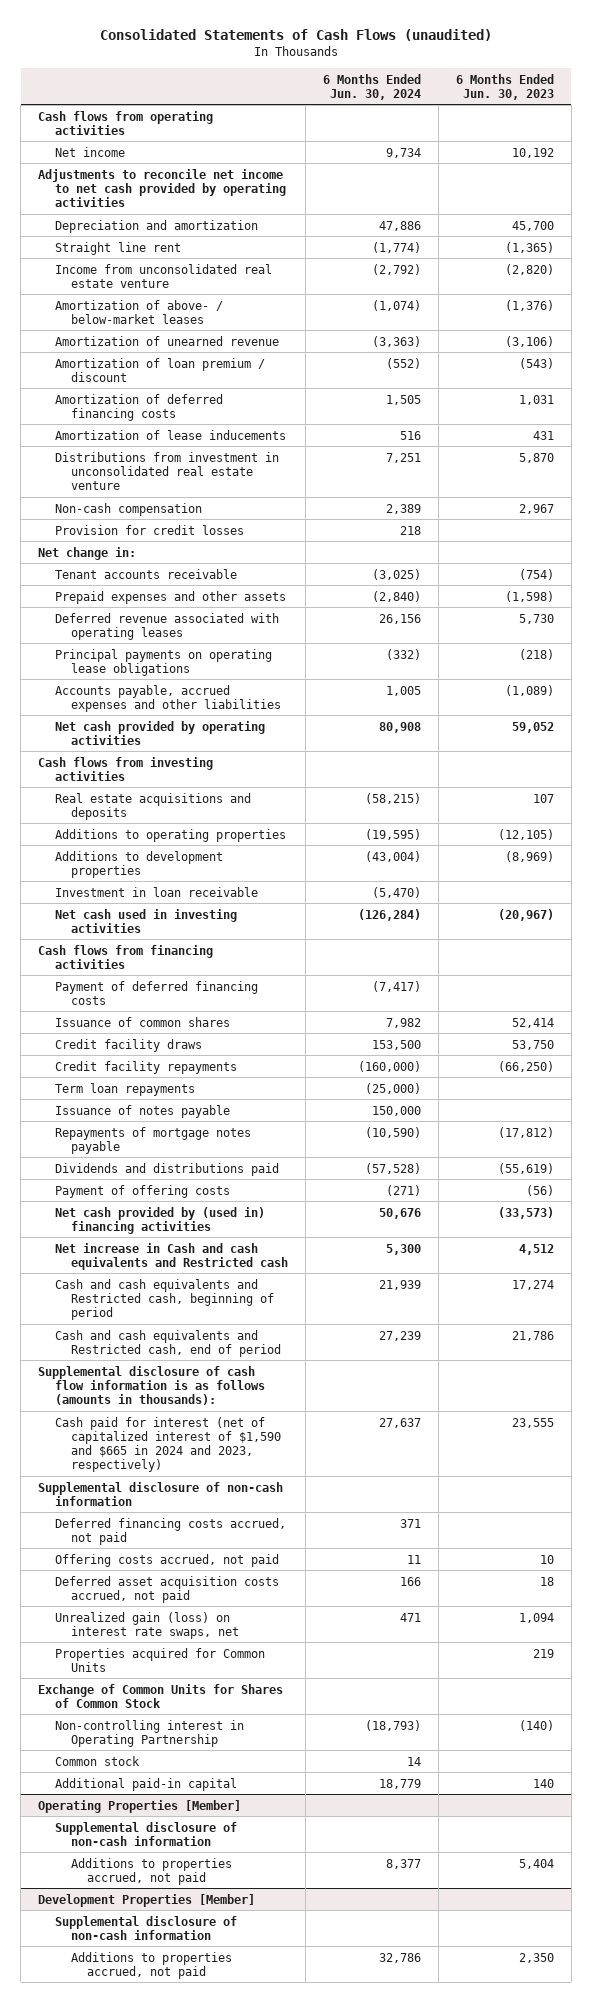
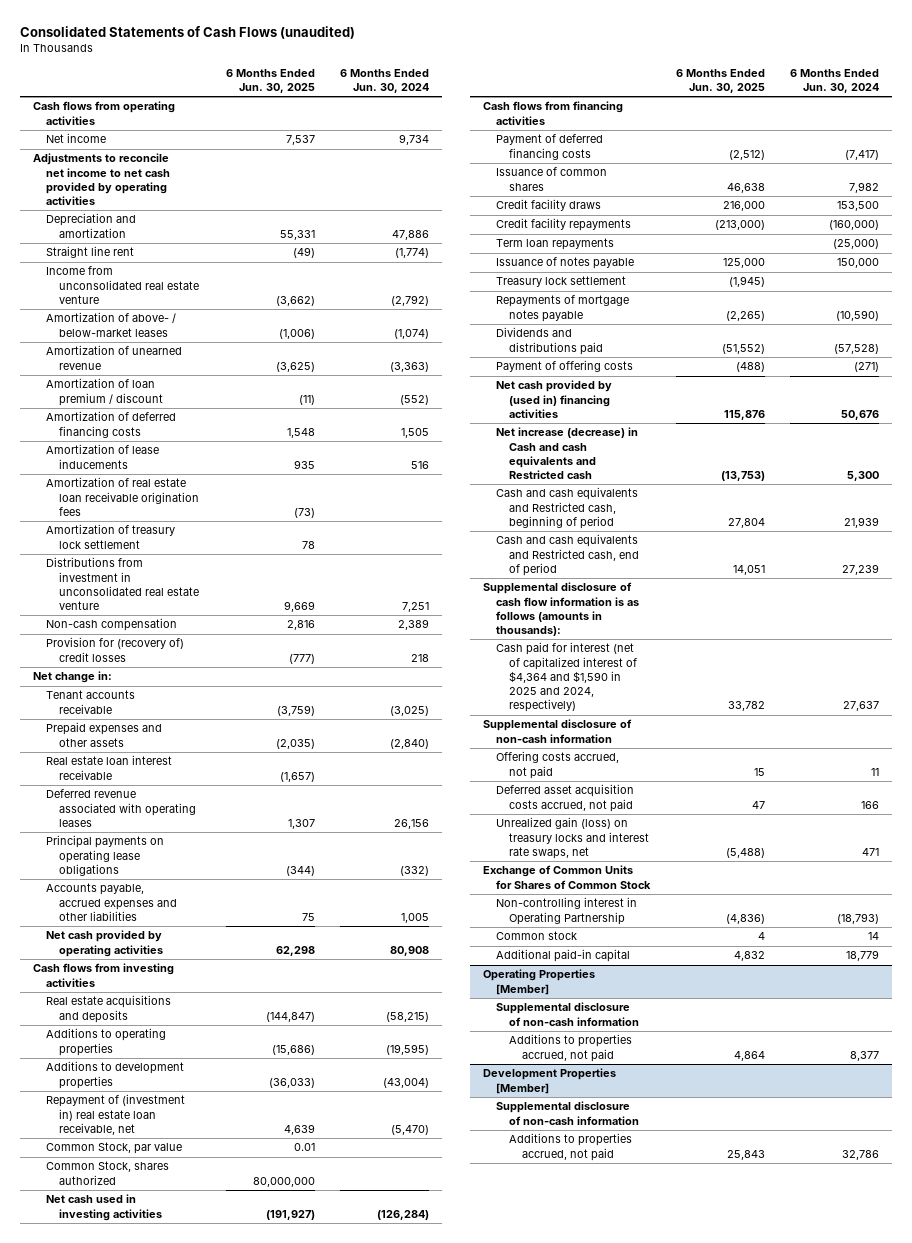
- | 6 Months Ended Jun. 30, 2024 | 6 Months Ended Jun. 30, 2023
+ | 6 Months Ended Jun. 30, 2025 | 6 Months Ended Jun. 30, 2024
+ Amortization of real estate loan receivable origination fees | (73) |
+ Amortization of treasury lock settlement | 78 |
- Provision for credit losses | 218 |
+ Provision for (recovery of) credit losses | (777) | 218
+ Real estate loan interest receivable | (1,657) |
- Investment in loan receivable | (5,470) |
+ Repayment of (investment in) real estate loan receivable, net | 4,639 | (5,470)
+ Common Stock, par value | 0.01 |
+ Common Stock, shares authorized | 80,000,000 |
+ Treasury lock settlement | (1,945) |
- Net increase in Cash and cash equivalents and Restricted cash | 5,300 | 4,512
+ Net increase (decrease) in Cash and cash equivalents and Restricted cash | (13,753) | 5,300
- Cash paid for interest (net of capitalized interest of $1,590 and $665 in 2024 and 2023, respectively) | 27,637 | 23,555
+ Cash paid for interest (net of capitalized interest of $4,364 and $1,590 in 2025 and 2024, respectively) | 33,782 | 27,637
- Deferred financing costs accrued, not paid | 371 |
- Unrealized gain (loss) on interest rate swaps, net | 471 | 1,094
- Properties acquired for Common Units | | 219
+ Unrealized gain (loss) on treasury locks and interest rate swaps, net | (5,488) | 471

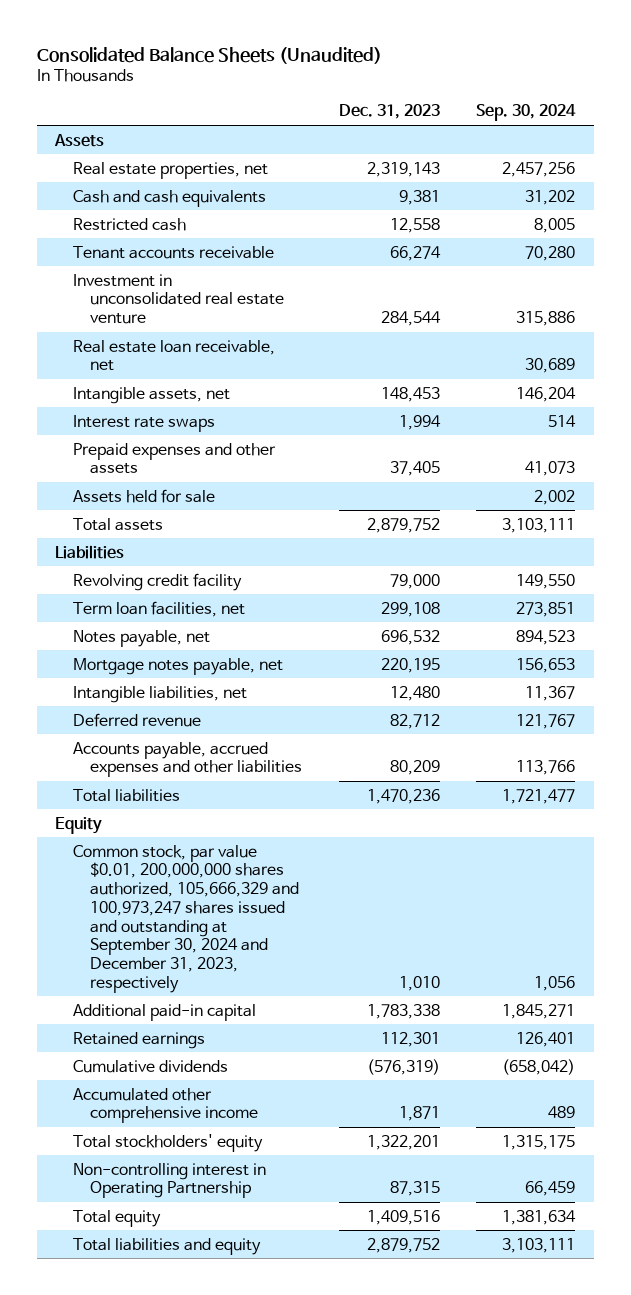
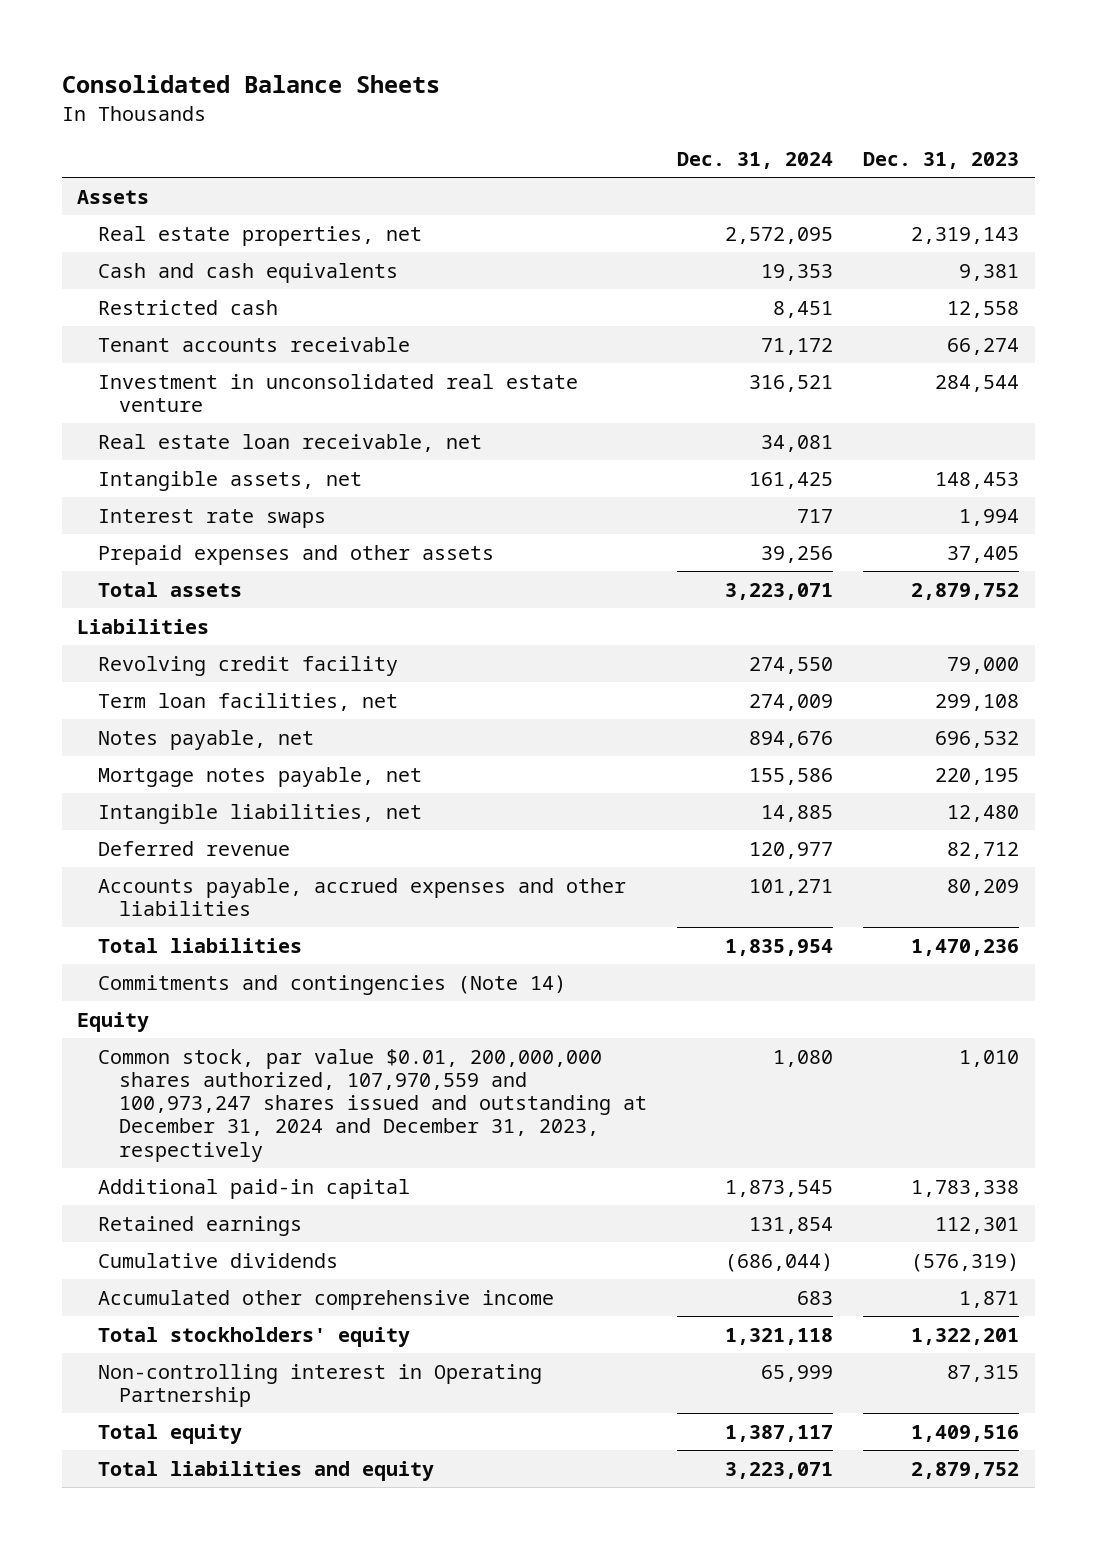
- Consolidated Balance Sheets (Unaudited)
+ Consolidated Balance Sheets
- | Dec. 31, 2023 | Sep. 30, 2024
+ | Dec. 31, 2024 | Dec. 31, 2023
- Assets held for sale | | 2,002
+ Commitments and contingencies (Note 14)
- Common stock, par value $0.01, 200,000,000 shares authorized, 105,666,329 and 100,973,247 shares issued and outstanding at September 30, 2024 and December 31, 2023, respectively | 1,010 | 1,056
+ Common stock, par value $0.01, 200,000,000 shares authorized, 107,970,559 and 100,973,247 shares issued and outstanding at December 31, 2024 and December 31, 2023, respectively | 1,080 | 1,010

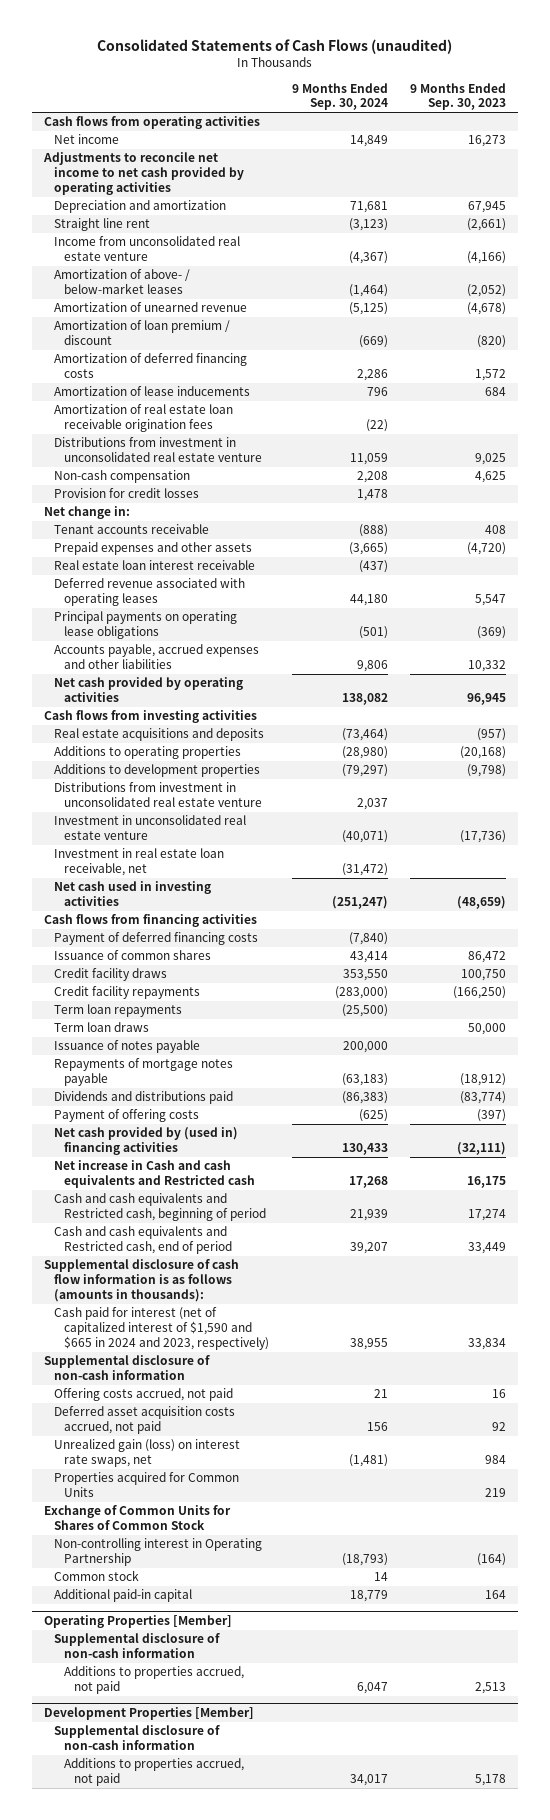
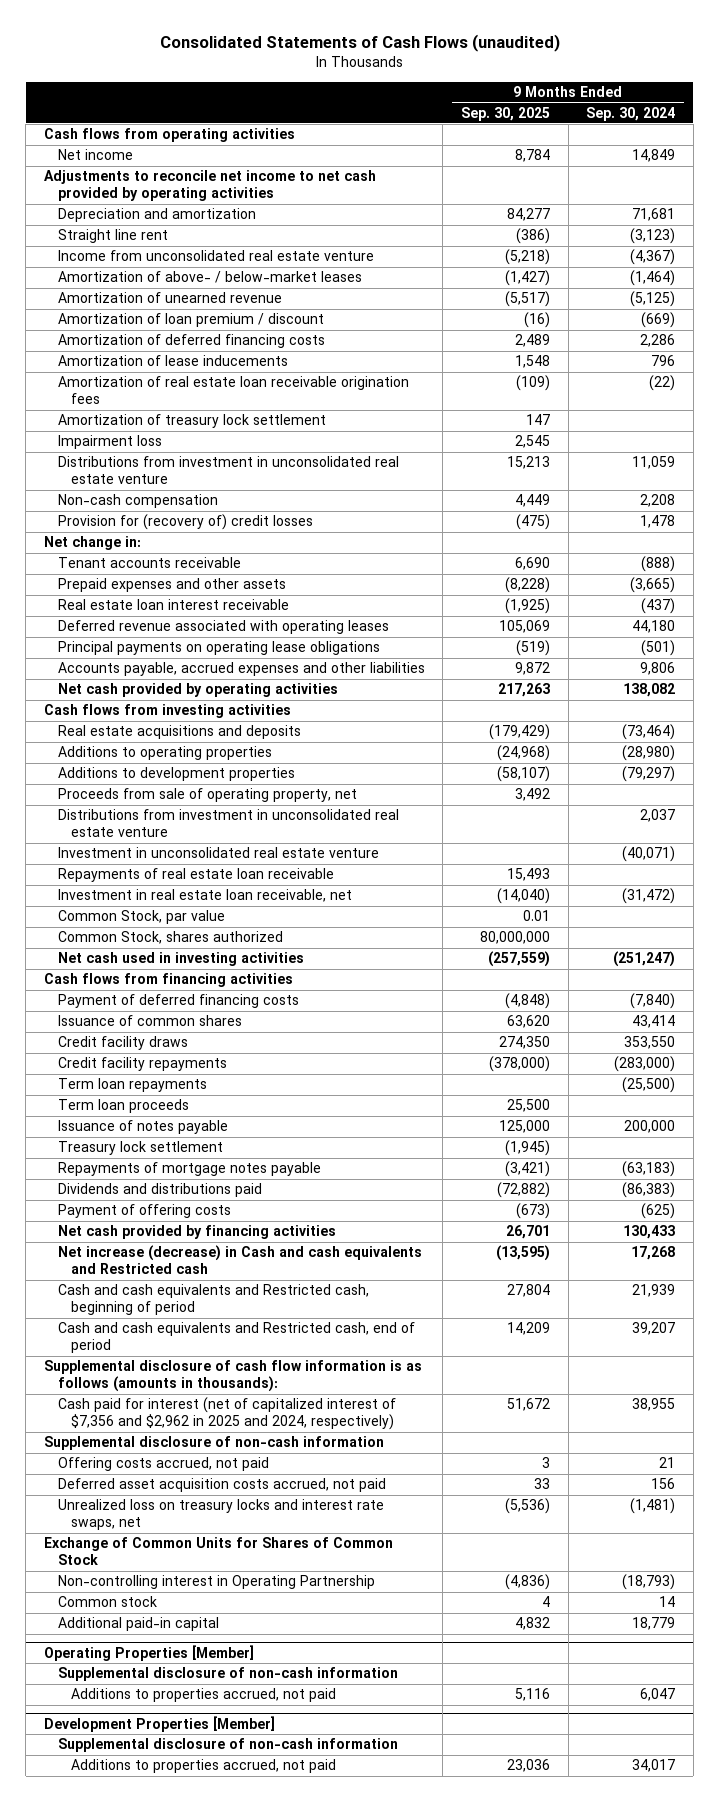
- | 9 Months Ended Sep. 30, 2024 | 9 Months Ended Sep. 30, 2023
+ | 9 Months Ended Sep. 30, 2025 | 9 Months Ended Sep. 30, 2024
+ Amortization of treasury lock settlement | 147 |
+ Impairment loss | 2,545 |
- Provision for credit losses | 1,478 |
+ Provision for (recovery of) credit losses | (475) | 1,478
+ Proceeds from sale of operating property, net | 3,492 |
+ Repayments of real estate loan receivable | 15,493 |
+ Common Stock, par value | 0.01 |
+ Common Stock, shares authorized | 80,000,000 |
- Term loan draws | | 50,000
+ Term loan proceeds | 25,500 |
+ Treasury lock settlement | (1,945) |
- Net cash provided by (used in) financing activities | 130,433 | (32,111)
- Net increase in Cash and cash equivalents and Restricted cash | 17,268 | 16,175
+ Net cash provided by financing activities | 26,701 | 130,433
+ Net increase (decrease) in Cash and cash equivalents and Restricted cash | (13,595) | 17,268
- Cash paid for interest (net of capitalized interest of $1,590 and $665 in 2024 and 2023, respectively) | 38,955 | 33,834
+ Cash paid for interest (net of capitalized interest of $7,356 and $2,962 in 2025 and 2024, respectively) | 51,672 | 38,955
- Unrealized gain (loss) on interest rate swaps, net | (1,481) | 984
- Properties acquired for Common Units | | 219
+ Unrealized loss on treasury locks and interest rate swaps, net | (5,536) | (1,481)

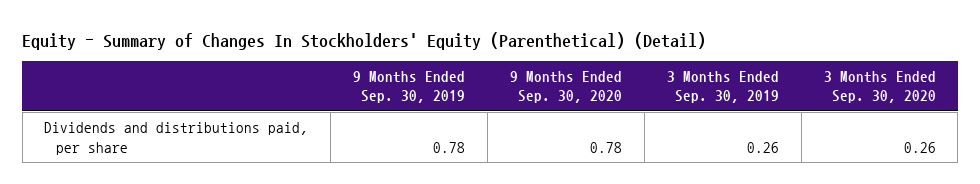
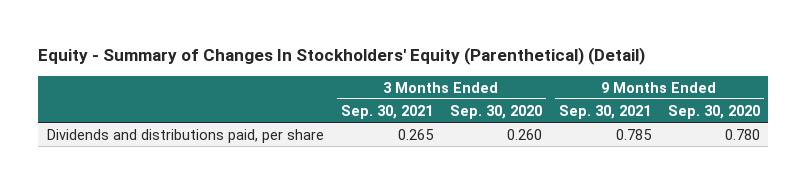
- | 9 Months Ended Sep. 30, 2019 | 9 Months Ended Sep. 30, 2020 | 3 Months Ended Sep. 30, 2019 | 3 Months Ended Sep. 30, 2020
+ | 3 Months Ended Sep. 30, 2021 | 3 Months Ended Sep. 30, 2020 | 9 Months Ended Sep. 30, 2021 | 9 Months Ended Sep. 30, 2020
- Dividends and distributions paid, per share | 0.78 | 0.78 | 0.26 | 0.26
+ Dividends and distributions paid, per share | 0.265 | 0.260 | 0.785 | 0.780

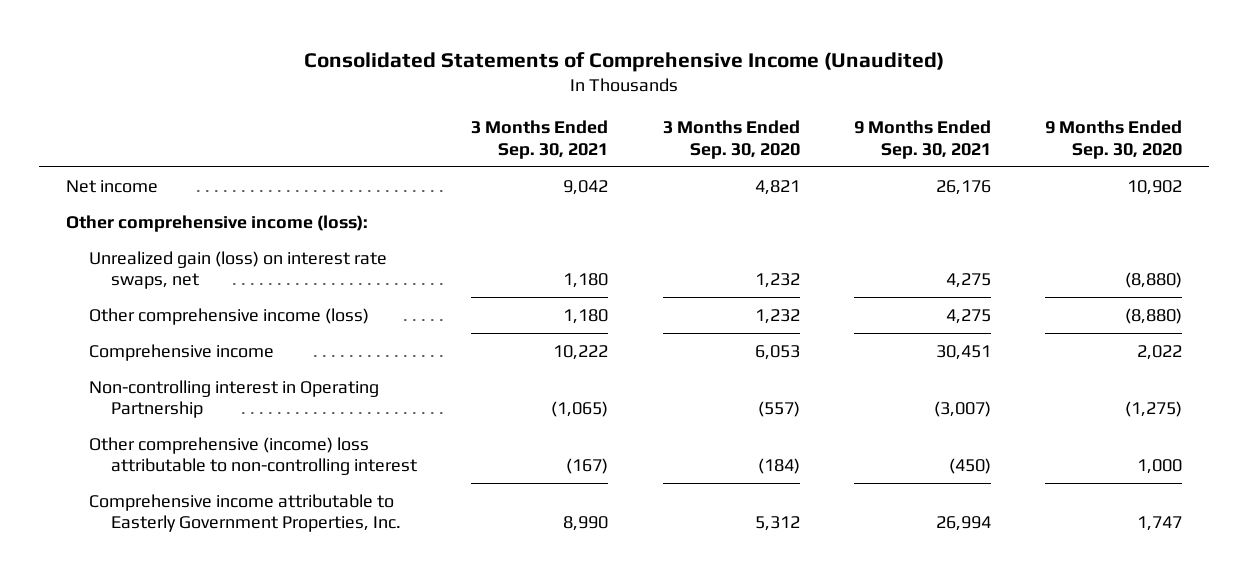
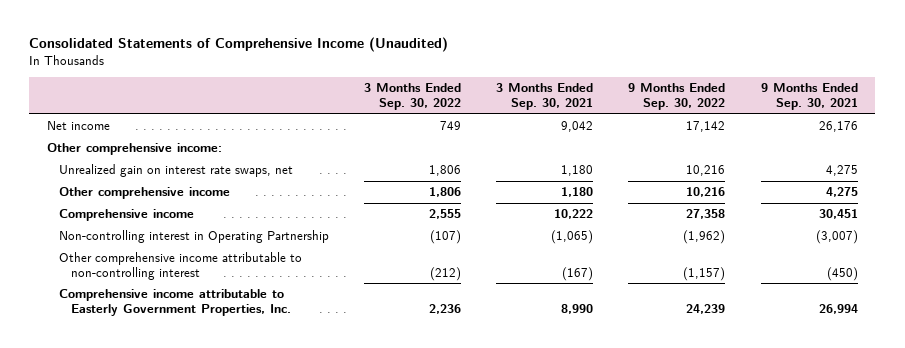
- | 3 Months Ended Sep. 30, 2021 | 3 Months Ended Sep. 30, 2020 | 9 Months Ended Sep. 30, 2021 | 9 Months Ended Sep. 30, 2020
+ | 3 Months Ended Sep. 30, 2022 | 3 Months Ended Sep. 30, 2021 | 9 Months Ended Sep. 30, 2022 | 9 Months Ended Sep. 30, 2021
- Other comprehensive income (loss):
- Unrealized gain (loss) on interest rate swaps, net | 1,180 | 1,232 | 4,275 | (8,880)
- Other comprehensive income (loss) | 1,180 | 1,232 | 4,275 | (8,880)
+ Other comprehensive income:
+ Unrealized gain on interest rate swaps, net | 1,806 | 1,180 | 10,216 | 4,275
+ Other comprehensive income | 1,806 | 1,180 | 10,216 | 4,275
- Other comprehensive (income) loss attributable to non-controlling interest | (167) | (184) | (450) | 1,000
+ Other comprehensive income attributable to non-controlling interest | (212) | (167) | (1,157) | (450)

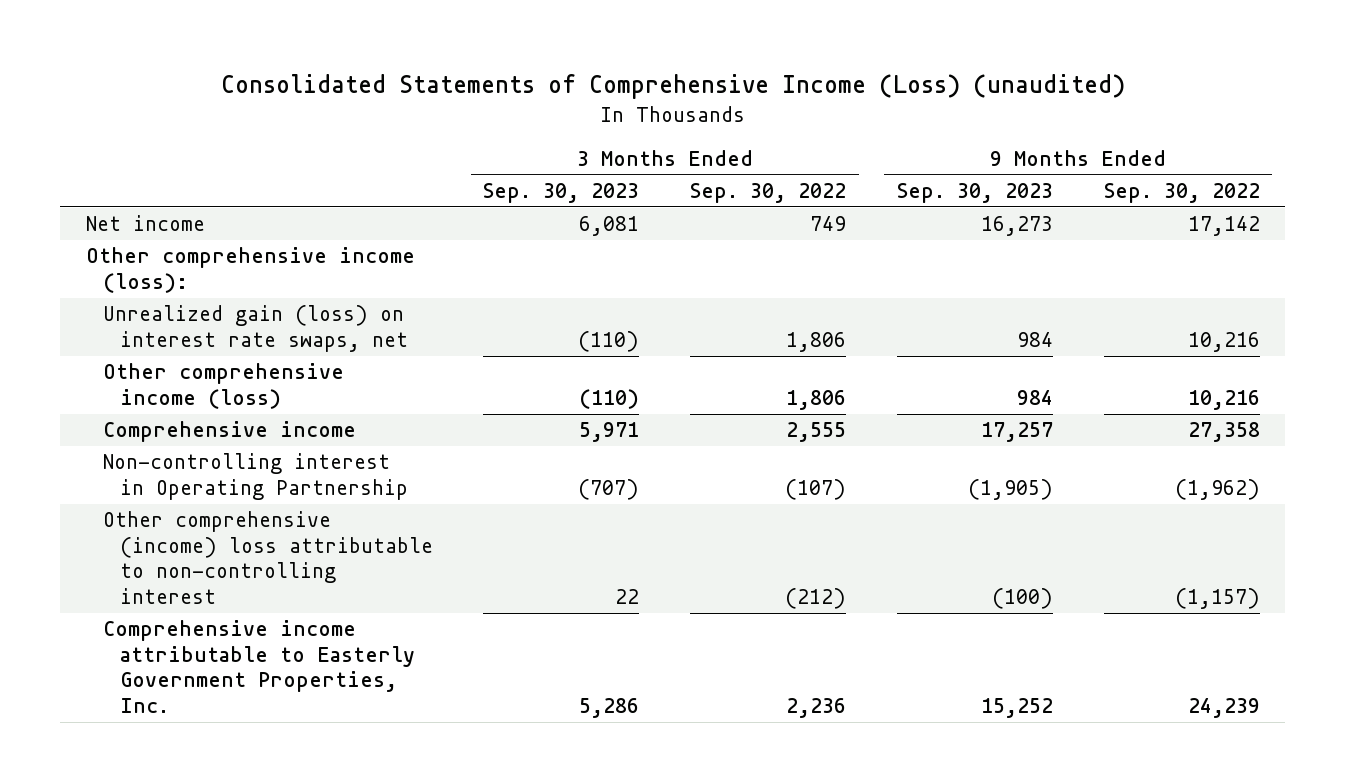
- Consolidated Statements of Comprehensive Income (Unaudited)
+ Consolidated Statements of Comprehensive Income (Loss) (unaudited)
- | 3 Months Ended Sep. 30, 2022 | 3 Months Ended Sep. 30, 2021 | 9 Months Ended Sep. 30, 2022 | 9 Months Ended Sep. 30, 2021
+ | 3 Months Ended Sep. 30, 2023 | 3 Months Ended Sep. 30, 2022 | 9 Months Ended Sep. 30, 2023 | 9 Months Ended Sep. 30, 2022
- Other comprehensive income:
- Unrealized gain on interest rate swaps, net | 1,806 | 1,180 | 10,216 | 4,275
- Other comprehensive income | 1,806 | 1,180 | 10,216 | 4,275
+ Other comprehensive income (loss):
+ Unrealized gain (loss) on interest rate swaps, net | (110) | 1,806 | 984 | 10,216
+ Other comprehensive income (loss) | (110) | 1,806 | 984 | 10,216
- Other comprehensive income attributable to non-controlling interest | (212) | (167) | (1,157) | (450)
+ Other comprehensive (income) loss attributable to non-controlling interest | 22 | (212) | (100) | (1,157)

